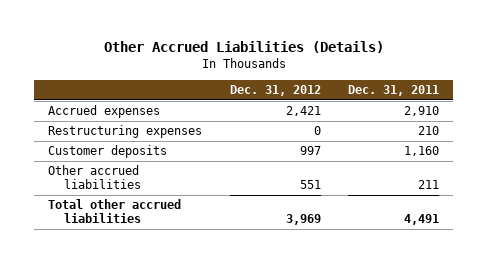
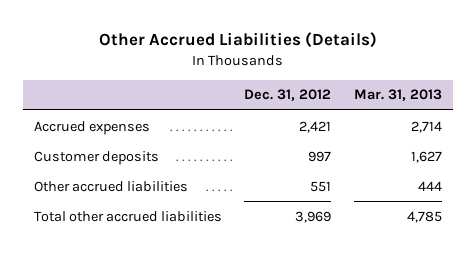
- | Dec. 31, 2012 | Dec. 31, 2011
+ | Dec. 31, 2012 | Mar. 31, 2013
- Restructuring expenses | 0 | 210

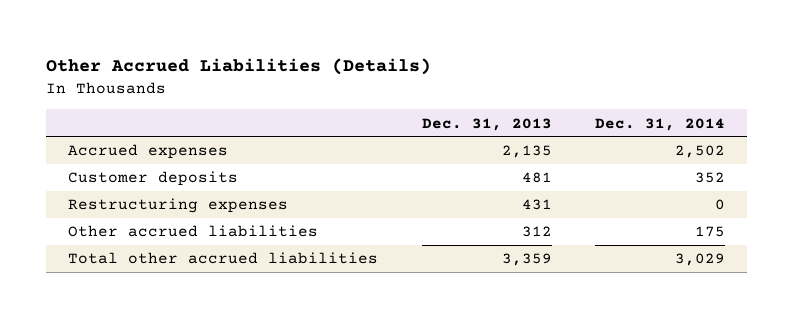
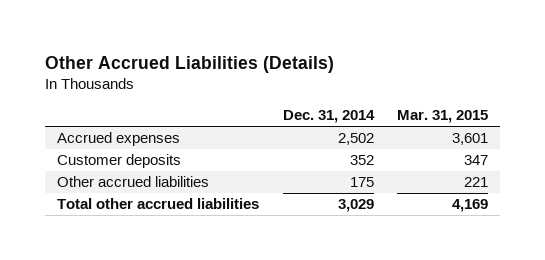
- | Dec. 31, 2013 | Dec. 31, 2014
+ | Dec. 31, 2014 | Mar. 31, 2015
- Restructuring expenses | 431 | 0

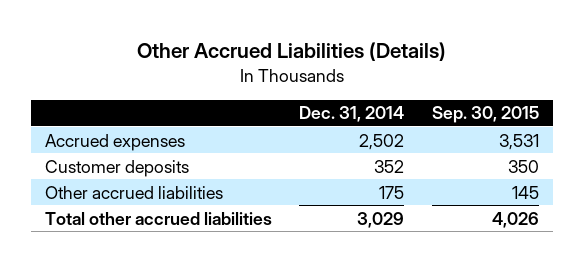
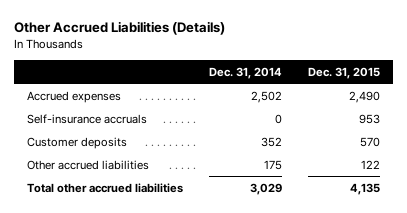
- | Dec. 31, 2014 | Sep. 30, 2015
+ | Dec. 31, 2014 | Dec. 31, 2015
+ Self-insurance accruals | 0 | 953

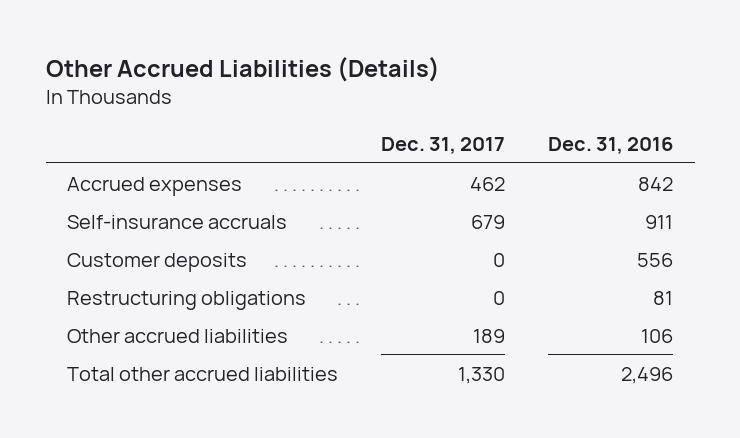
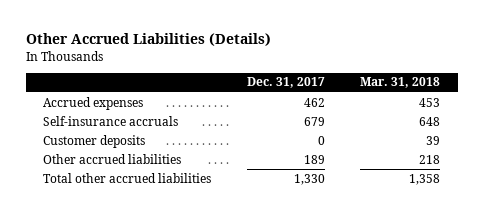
- | Dec. 31, 2017 | Dec. 31, 2016
+ | Dec. 31, 2017 | Mar. 31, 2018
- Restructuring obligations | 0 | 81

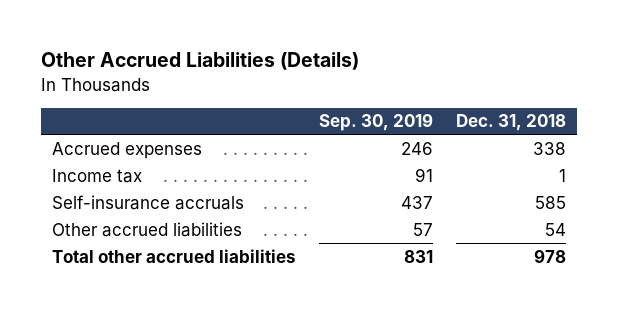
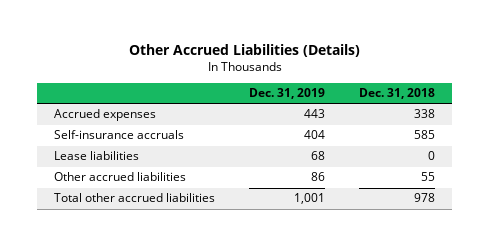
- | Sep. 30, 2019 | Dec. 31, 2018
+ | Dec. 31, 2019 | Dec. 31, 2018
- Income tax | 91 | 1
- Other accrued liabilities | 57 | 54
+ Lease liabilities | 68 | 0
+ Other accrued liabilities | 86 | 55

